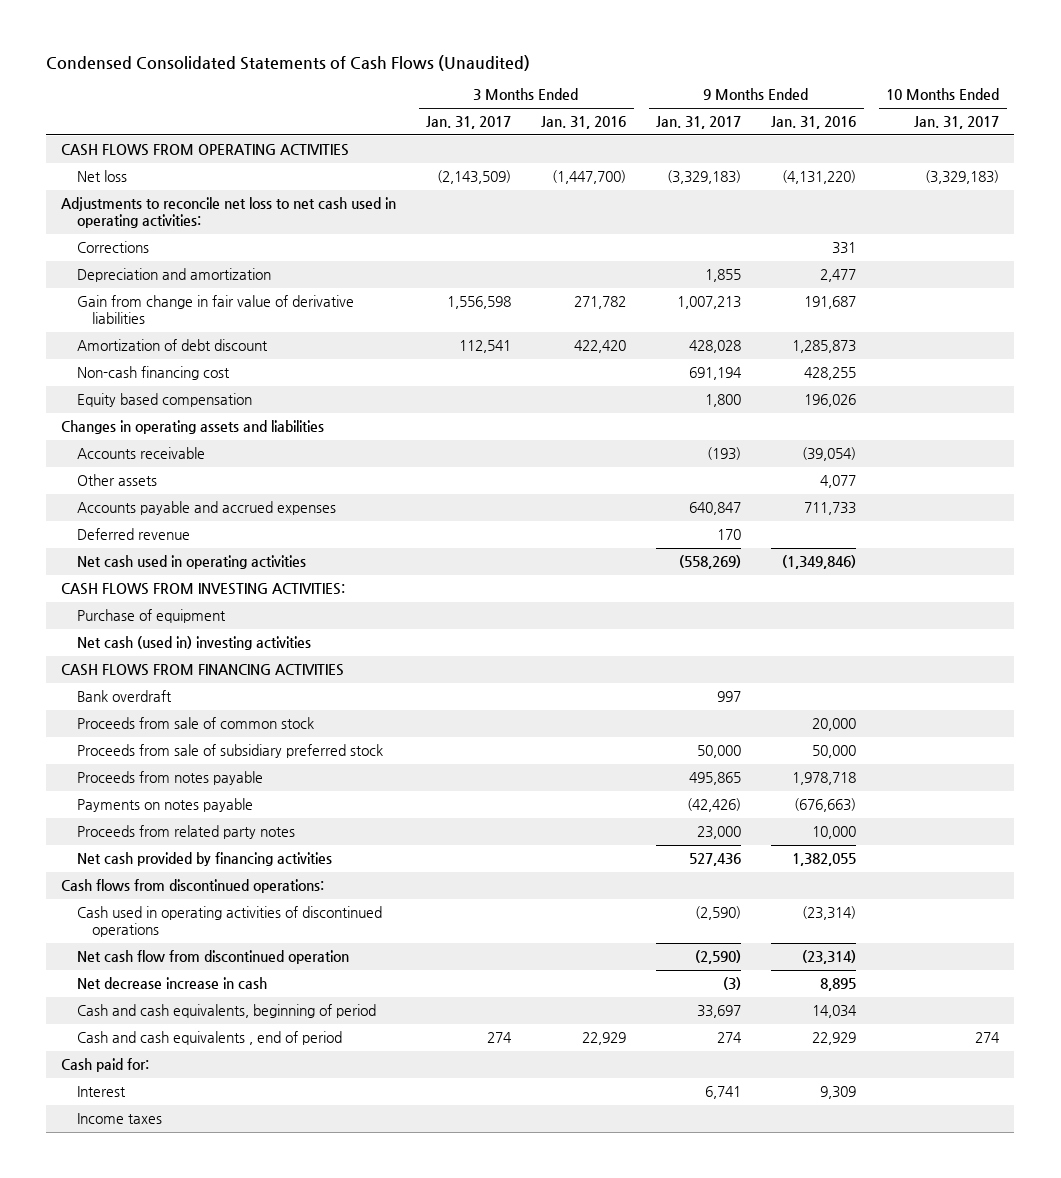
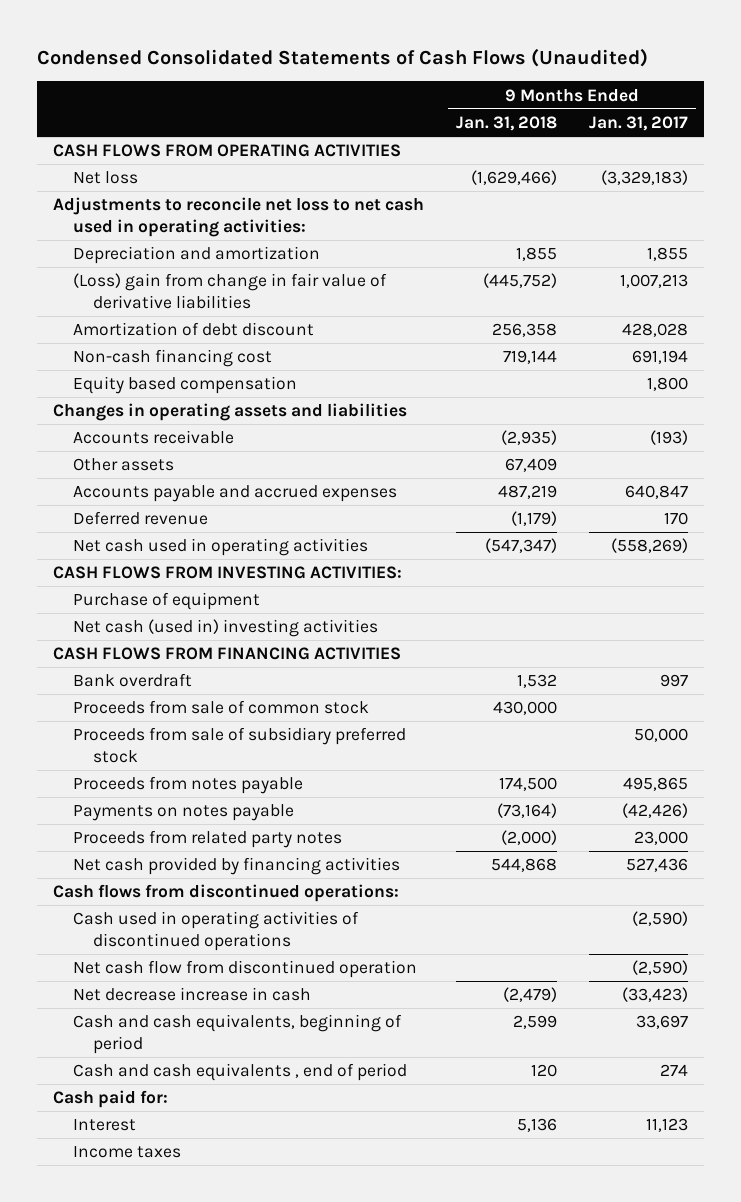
- | 3 Months Ended Jan. 31, 2017 | 3 Months Ended Jan. 31, 2016 | 9 Months Ended Jan. 31, 2017 | 9 Months Ended Jan. 31, 2016 | 10 Months Ended Jan. 31, 2017
+ | 9 Months Ended Jan. 31, 2018 | 9 Months Ended Jan. 31, 2017
- Corrections | | | | 331 |
- Gain from change in fair value of derivative liabilities | 1,556,598 | 271,782 | 1,007,213 | 191,687 |
+ (Loss) gain from change in fair value of derivative liabilities | (445,752) | 1,007,213
- Net decrease increase in cash | | | (3) | 8,895 |
+ Net decrease increase in cash | (2,479) | (33,423)
- Interest | | | 6,741 | 9,309 |
+ Interest | 5,136 | 11,123

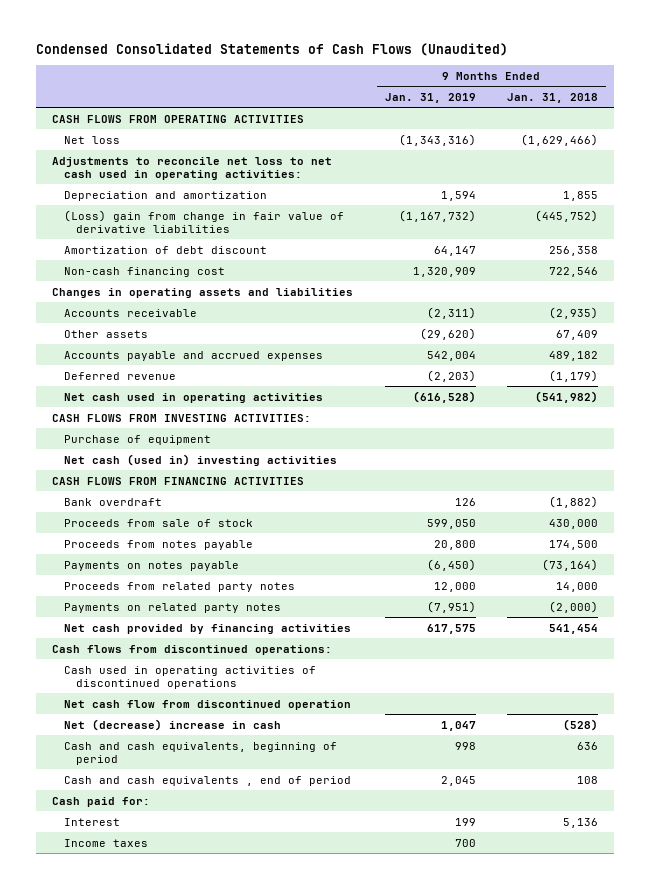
- | 9 Months Ended Jan. 31, 2018 | 9 Months Ended Jan. 31, 2017
+ | 9 Months Ended Jan. 31, 2019 | 9 Months Ended Jan. 31, 2018
- Non-cash financing cost | 719,144 | 691,194
- Equity based compensation | | 1,800
+ Non-cash financing cost | 1,320,909 | 722,546
- Accounts payable and accrued expenses | 487,219 | 640,847
+ Accounts payable and accrued expenses | 542,004 | 489,182
- Net cash used in operating activities | (547,347) | (558,269)
+ Net cash used in operating activities | (616,528) | (541,982)
- Bank overdraft | 1,532 | 997
- Proceeds from sale of common stock | 430,000 |
- Proceeds from sale of subsidiary preferred stock | | 50,000
+ Bank overdraft | 126 | (1,882)
+ Proceeds from sale of stock | 599,050 | 430,000
- Proceeds from related party notes | (2,000) | 23,000
- Net cash provided by financing activities | 544,868 | 527,436
+ Proceeds from related party notes | 12,000 | 14,000
+ Payments on related party notes | (7,951) | (2,000)
+ Net cash provided by financing activities | 617,575 | 541,454
- Net decrease increase in cash | (2,479) | (33,423)
- Cash and cash equivalents, beginning of period | 2,599 | 33,697
- Cash and cash equivalents , end of period | 120 | 274
+ Net (decrease) increase in cash | 1,047 | (528)
+ Cash and cash equivalents, beginning of period | 998 | 636
+ Cash and cash equivalents , end of period | 2,045 | 108

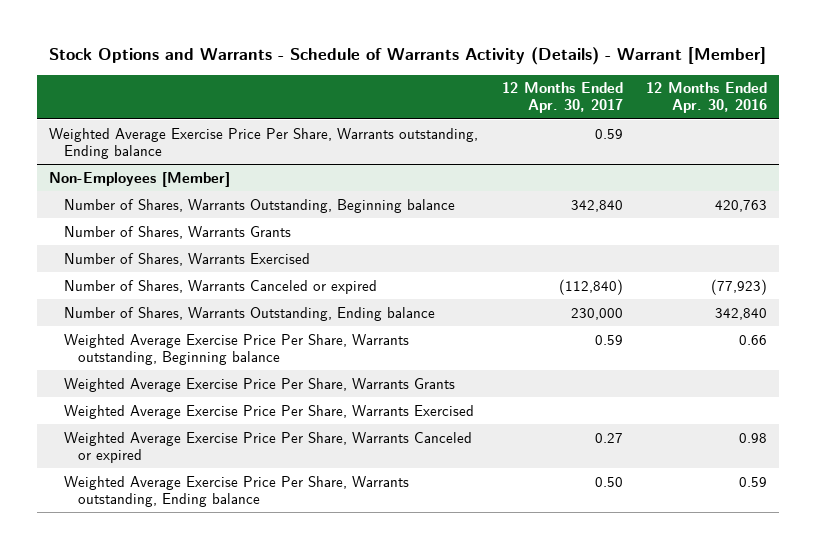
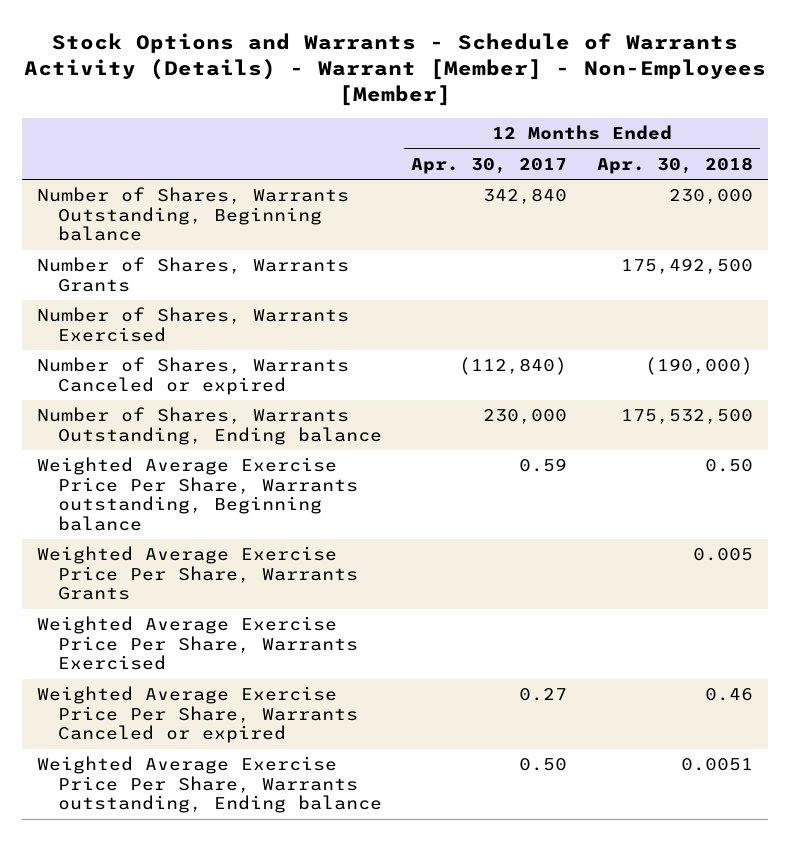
- Stock Options and Warrants - Schedule of Warrants Activity (Details) - Warrant [Member]
+ Stock Options and Warrants - Schedule of Warrants Activity (Details) - Warrant [Member] - Non-Employees [Member]
- | 12 Months Ended Apr. 30, 2017 | 12 Months Ended Apr. 30, 2016
+ | 12 Months Ended Apr. 30, 2017 | 12 Months Ended Apr. 30, 2018
- Weighted Average Exercise Price Per Share, Warrants outstanding, Ending balance | 0.59 |
- Non-Employees [Member]

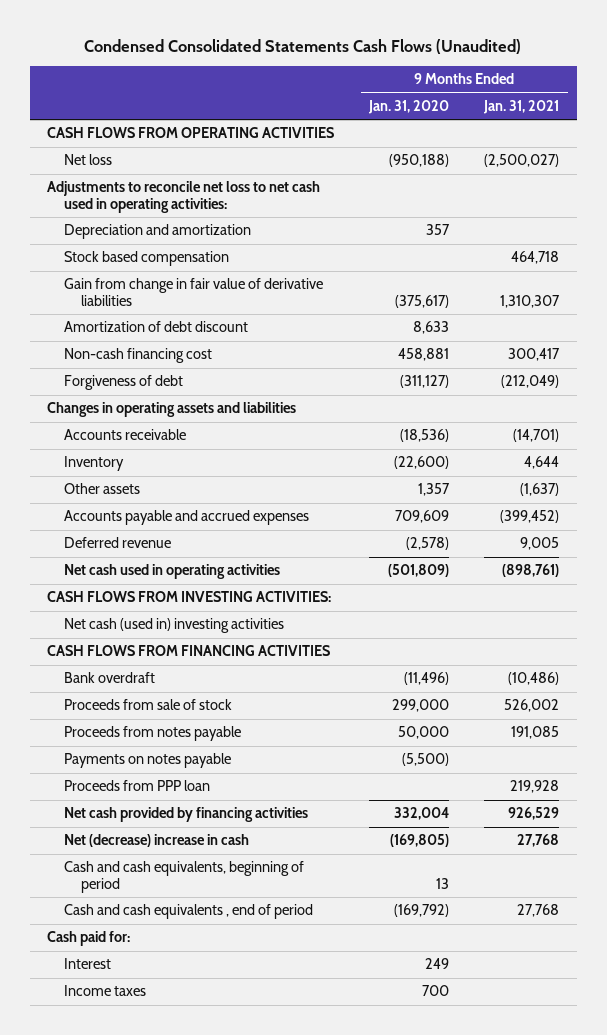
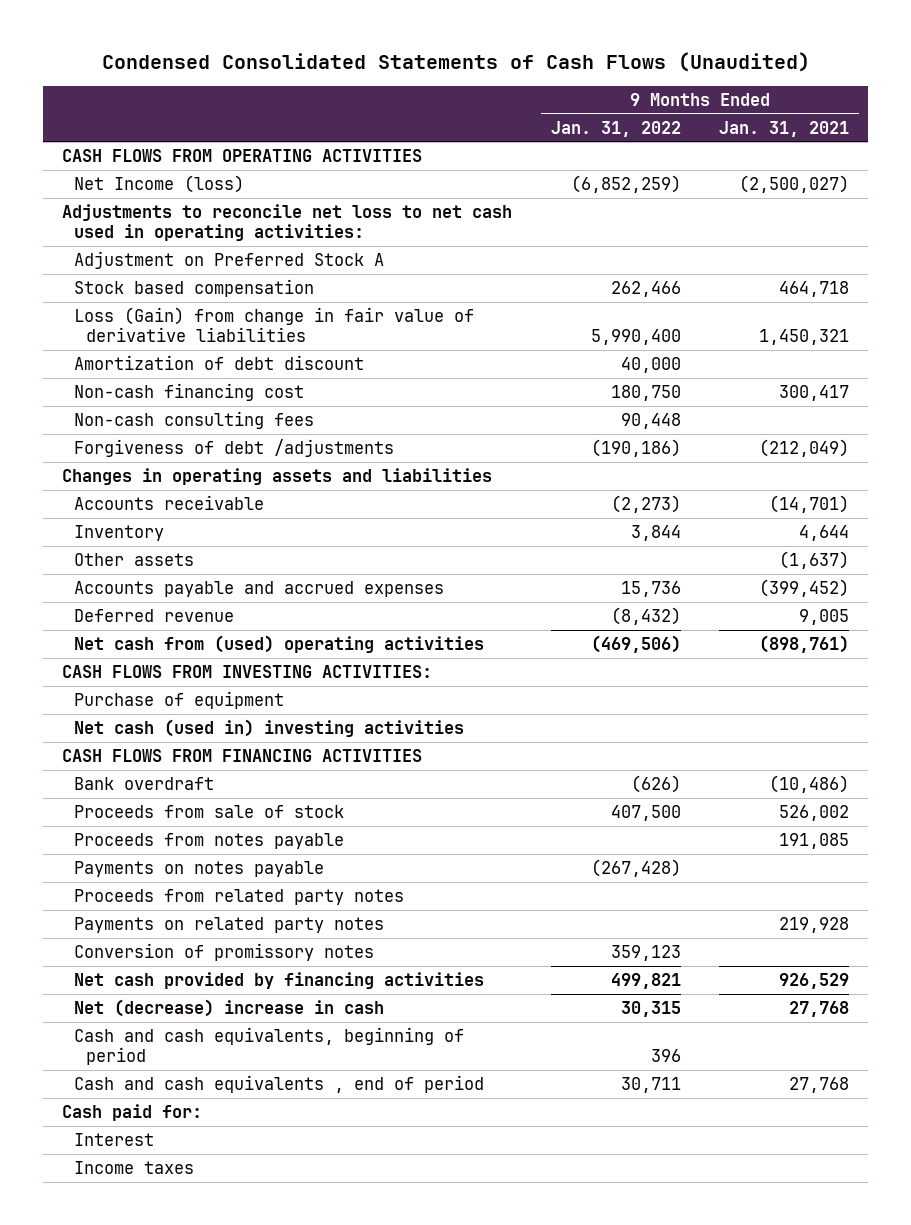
- Condensed Consolidated Statements Cash Flows (Unaudited)
+ Condensed Consolidated Statements of Cash Flows (Unaudited)
- | 9 Months Ended Jan. 31, 2020 | 9 Months Ended Jan. 31, 2021
+ | 9 Months Ended Jan. 31, 2022 | 9 Months Ended Jan. 31, 2021
- Net loss | (950,188) | (2,500,027)
+ Net Income (loss) | (6,852,259) | (2,500,027)
- Depreciation and amortization | 357 |
+ Adjustment on Preferred Stock A
- Gain from change in fair value of derivative liabilities | (375,617) | 1,310,307
+ Loss (Gain) from change in fair value of derivative liabilities | 5,990,400 | 1,450,321
- Forgiveness of debt | (311,127) | (212,049)
+ Non-cash consulting fees | 90,448 |
+ Forgiveness of debt /adjustments | (190,186) | (212,049)
- Net cash used in operating activities | (501,809) | (898,761)
+ Net cash from (used) operating activities | (469,506) | (898,761)
+ Purchase of equipment
- Proceeds from PPP loan | | 219,928
+ Proceeds from related party notes
+ Payments on related party notes | | 219,928
+ Conversion of promissory notes | 359,123 |

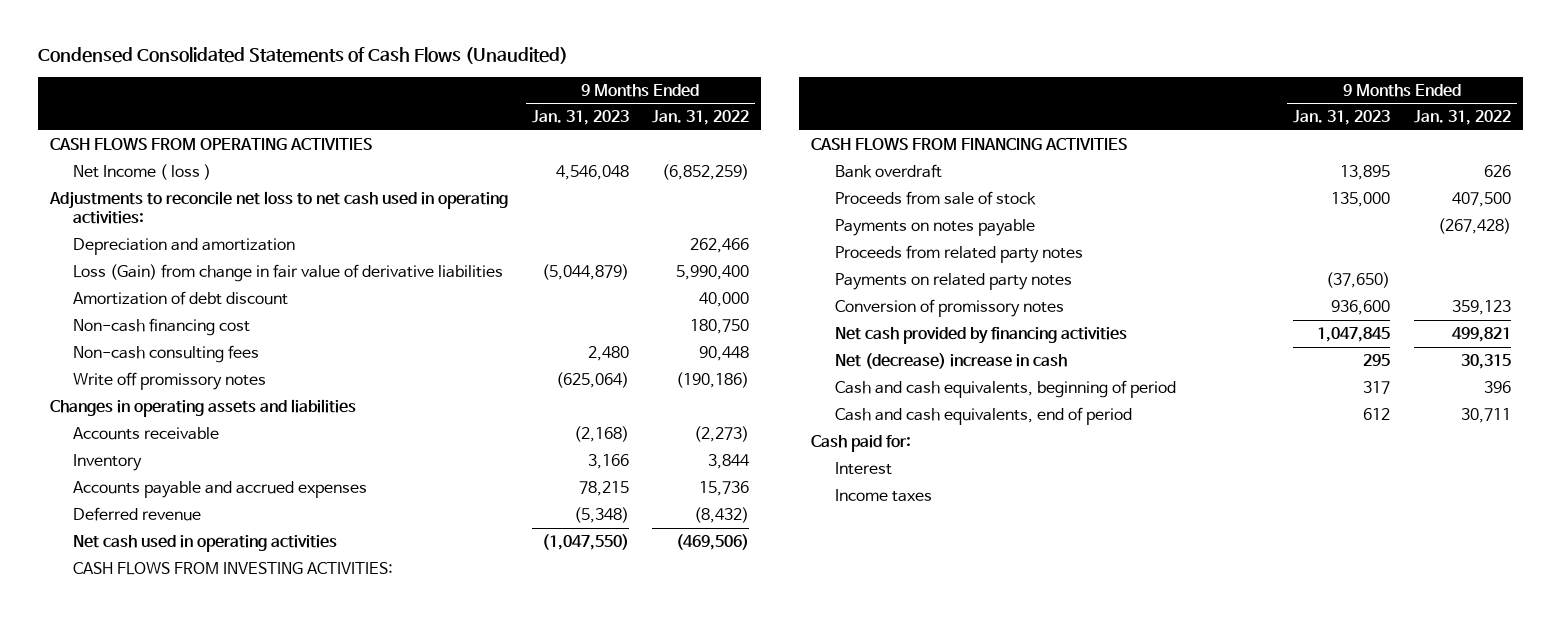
- | 9 Months Ended Jan. 31, 2022 | 9 Months Ended Jan. 31, 2021
+ | 9 Months Ended Jan. 31, 2023 | 9 Months Ended Jan. 31, 2022
- Net Income (loss) | (6,852,259) | (2,500,027)
+ Net Income ( loss ) | 4,546,048 | (6,852,259)
- Adjustment on Preferred Stock A
- Stock based compensation | 262,466 | 464,718
+ Depreciation and amortization | | 262,466
- Forgiveness of debt /adjustments | (190,186) | (212,049)
+ Write off promissory notes | (625,064) | (190,186)
- Other assets | | (1,637)
- Net cash from (used) operating activities | (469,506) | (898,761)
+ Net cash used in operating activities | (1,047,550) | (469,506)
- Purchase of equipment
- Net cash (used in) investing activities
- Bank overdraft | (626) | (10,486)
+ Bank overdraft | 13,895 | 626
- Proceeds from notes payable | | 191,085
- Cash and cash equivalents , end of period | 30,711 | 27,768
+ Cash and cash equivalents, end of period | 612 | 30,711

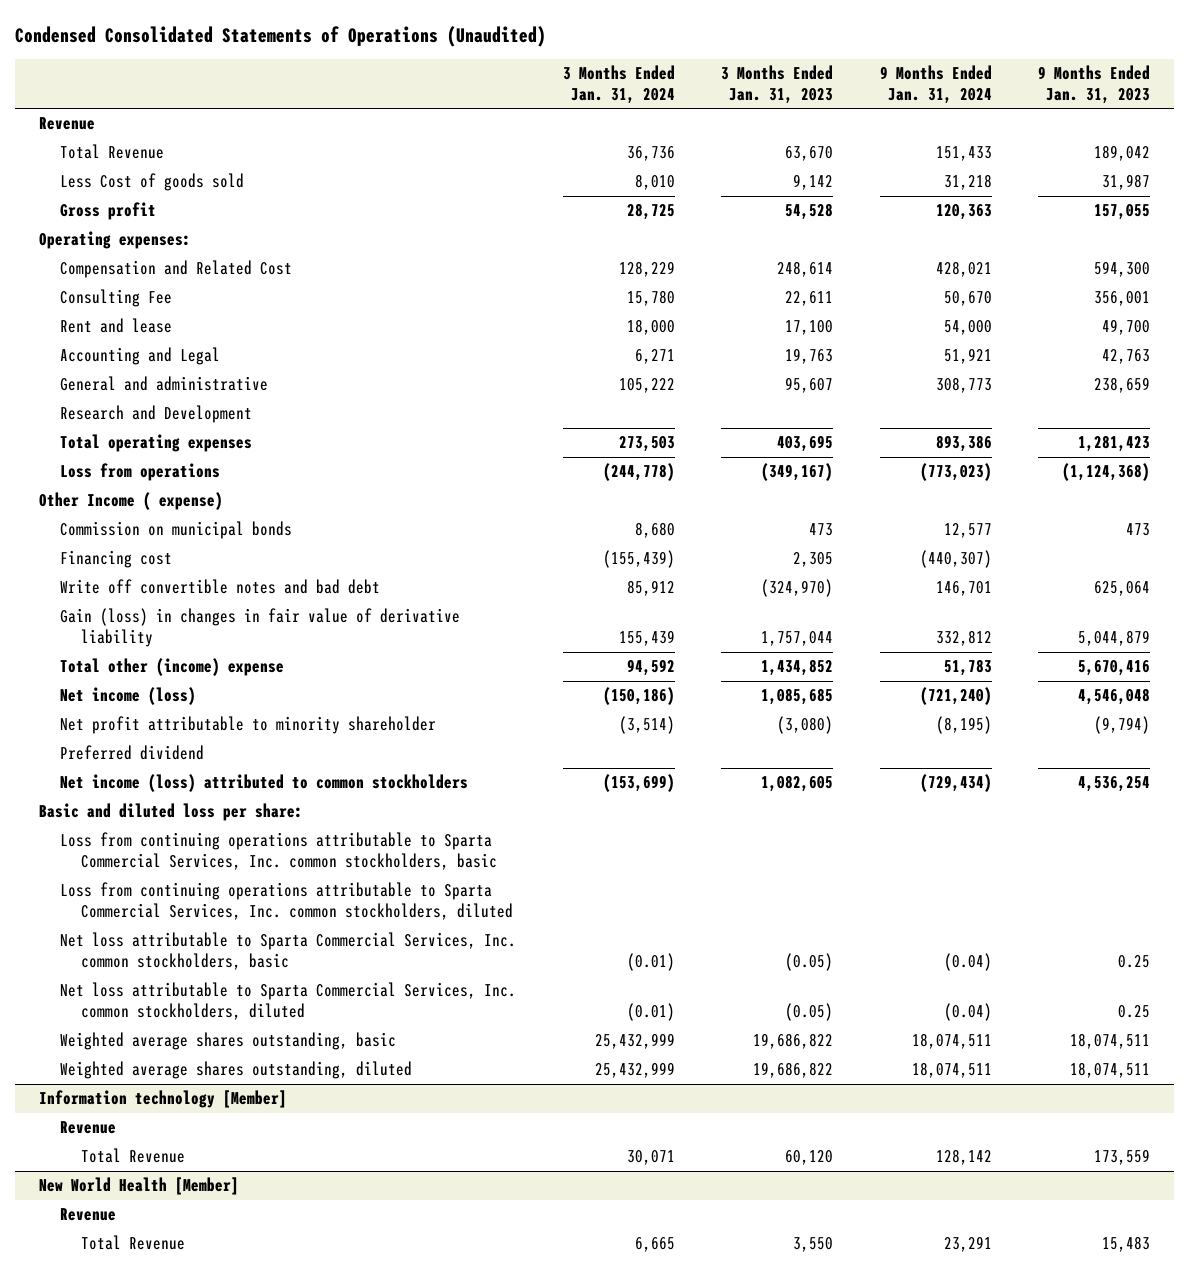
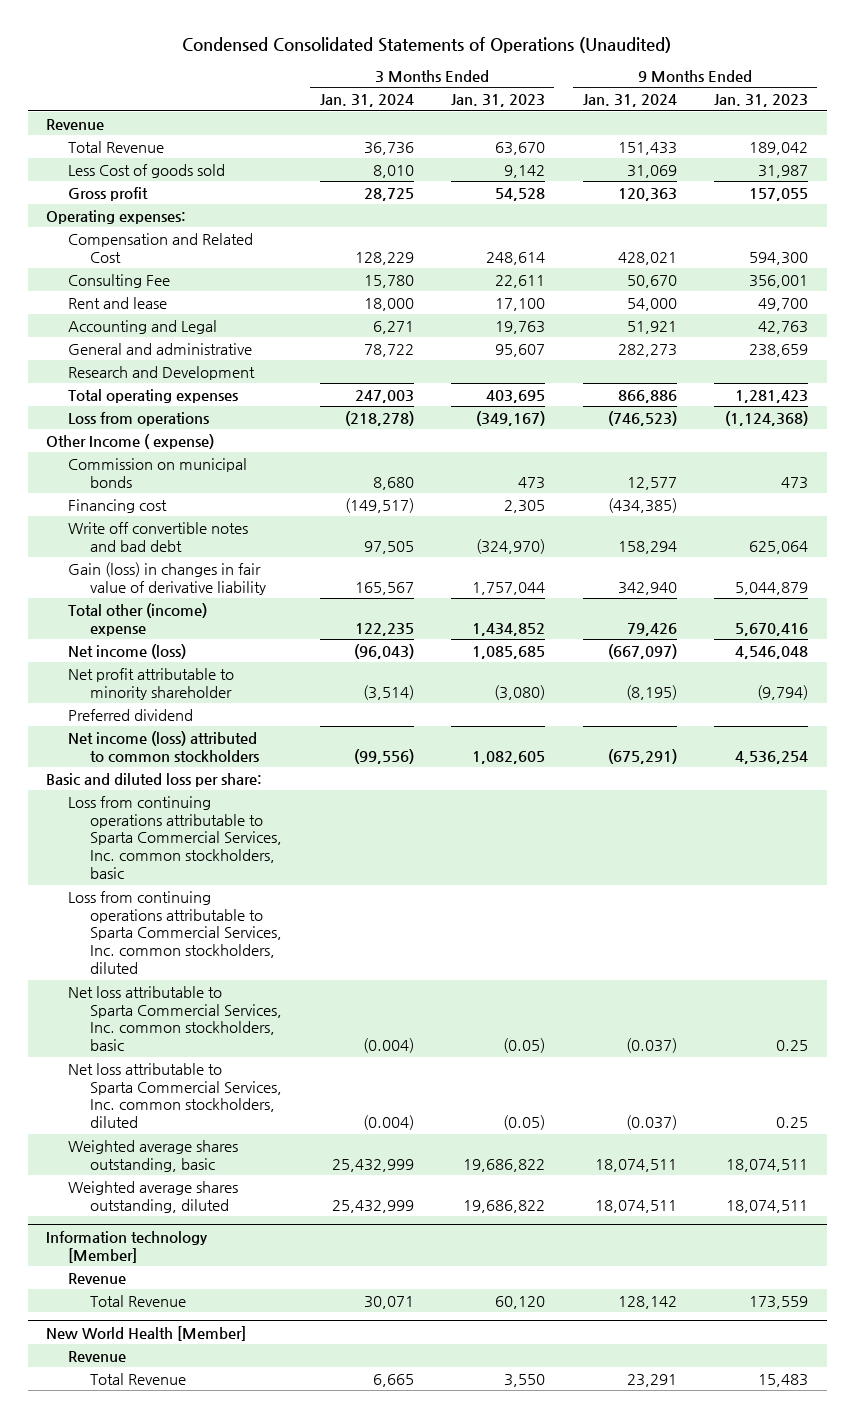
- Less Cost of goods sold | 8,010 | 9,142 | 31,218 | 31,987
+ Less Cost of goods sold | 8,010 | 9,142 | 31,069 | 31,987
- General and administrative | 105,222 | 95,607 | 308,773 | 238,659
+ General and administrative | 78,722 | 95,607 | 282,273 | 238,659
- Total operating expenses | 273,503 | 403,695 | 893,386 | 1,281,423
- Loss from operations | (244,778) | (349,167) | (773,023) | (1,124,368)
+ Total operating expenses | 247,003 | 403,695 | 866,886 | 1,281,423
+ Loss from operations | (218,278) | (349,167) | (746,523) | (1,124,368)
- Financing cost | (155,439) | 2,305 | (440,307) |
- Write off convertible notes and bad debt | 85,912 | (324,970) | 146,701 | 625,064
- Gain (loss) in changes in fair value of derivative liability | 155,439 | 1,757,044 | 332,812 | 5,044,879
- Total other (income) expense | 94,592 | 1,434,852 | 51,783 | 5,670,416
- Net income (loss) | (150,186) | 1,085,685 | (721,240) | 4,546,048
+ Financing cost | (149,517) | 2,305 | (434,385) |
+ Write off convertible notes and bad debt | 97,505 | (324,970) | 158,294 | 625,064
+ Gain (loss) in changes in fair value of derivative liability | 165,567 | 1,757,044 | 342,940 | 5,044,879
+ Total other (income) expense | 122,235 | 1,434,852 | 79,426 | 5,670,416
+ Net income (loss) | (96,043) | 1,085,685 | (667,097) | 4,546,048
- Net income (loss) attributed to common stockholders | (153,699) | 1,082,605 | (729,434) | 4,536,254
+ Net income (loss) attributed to common stockholders | (99,556) | 1,082,605 | (675,291) | 4,536,254
- Net loss attributable to Sparta Commercial Services, Inc. common stockholders, basic | (0.01) | (0.05) | (0.04) | 0.25
- Net loss attributable to Sparta Commercial Services, Inc. common stockholders, diluted | (0.01) | (0.05) | (0.04) | 0.25
+ Net loss attributable to Sparta Commercial Services, Inc. common stockholders, basic | (0.004) | (0.05) | (0.037) | 0.25
+ Net loss attributable to Sparta Commercial Services, Inc. common stockholders, diluted | (0.004) | (0.05) | (0.037) | 0.25

